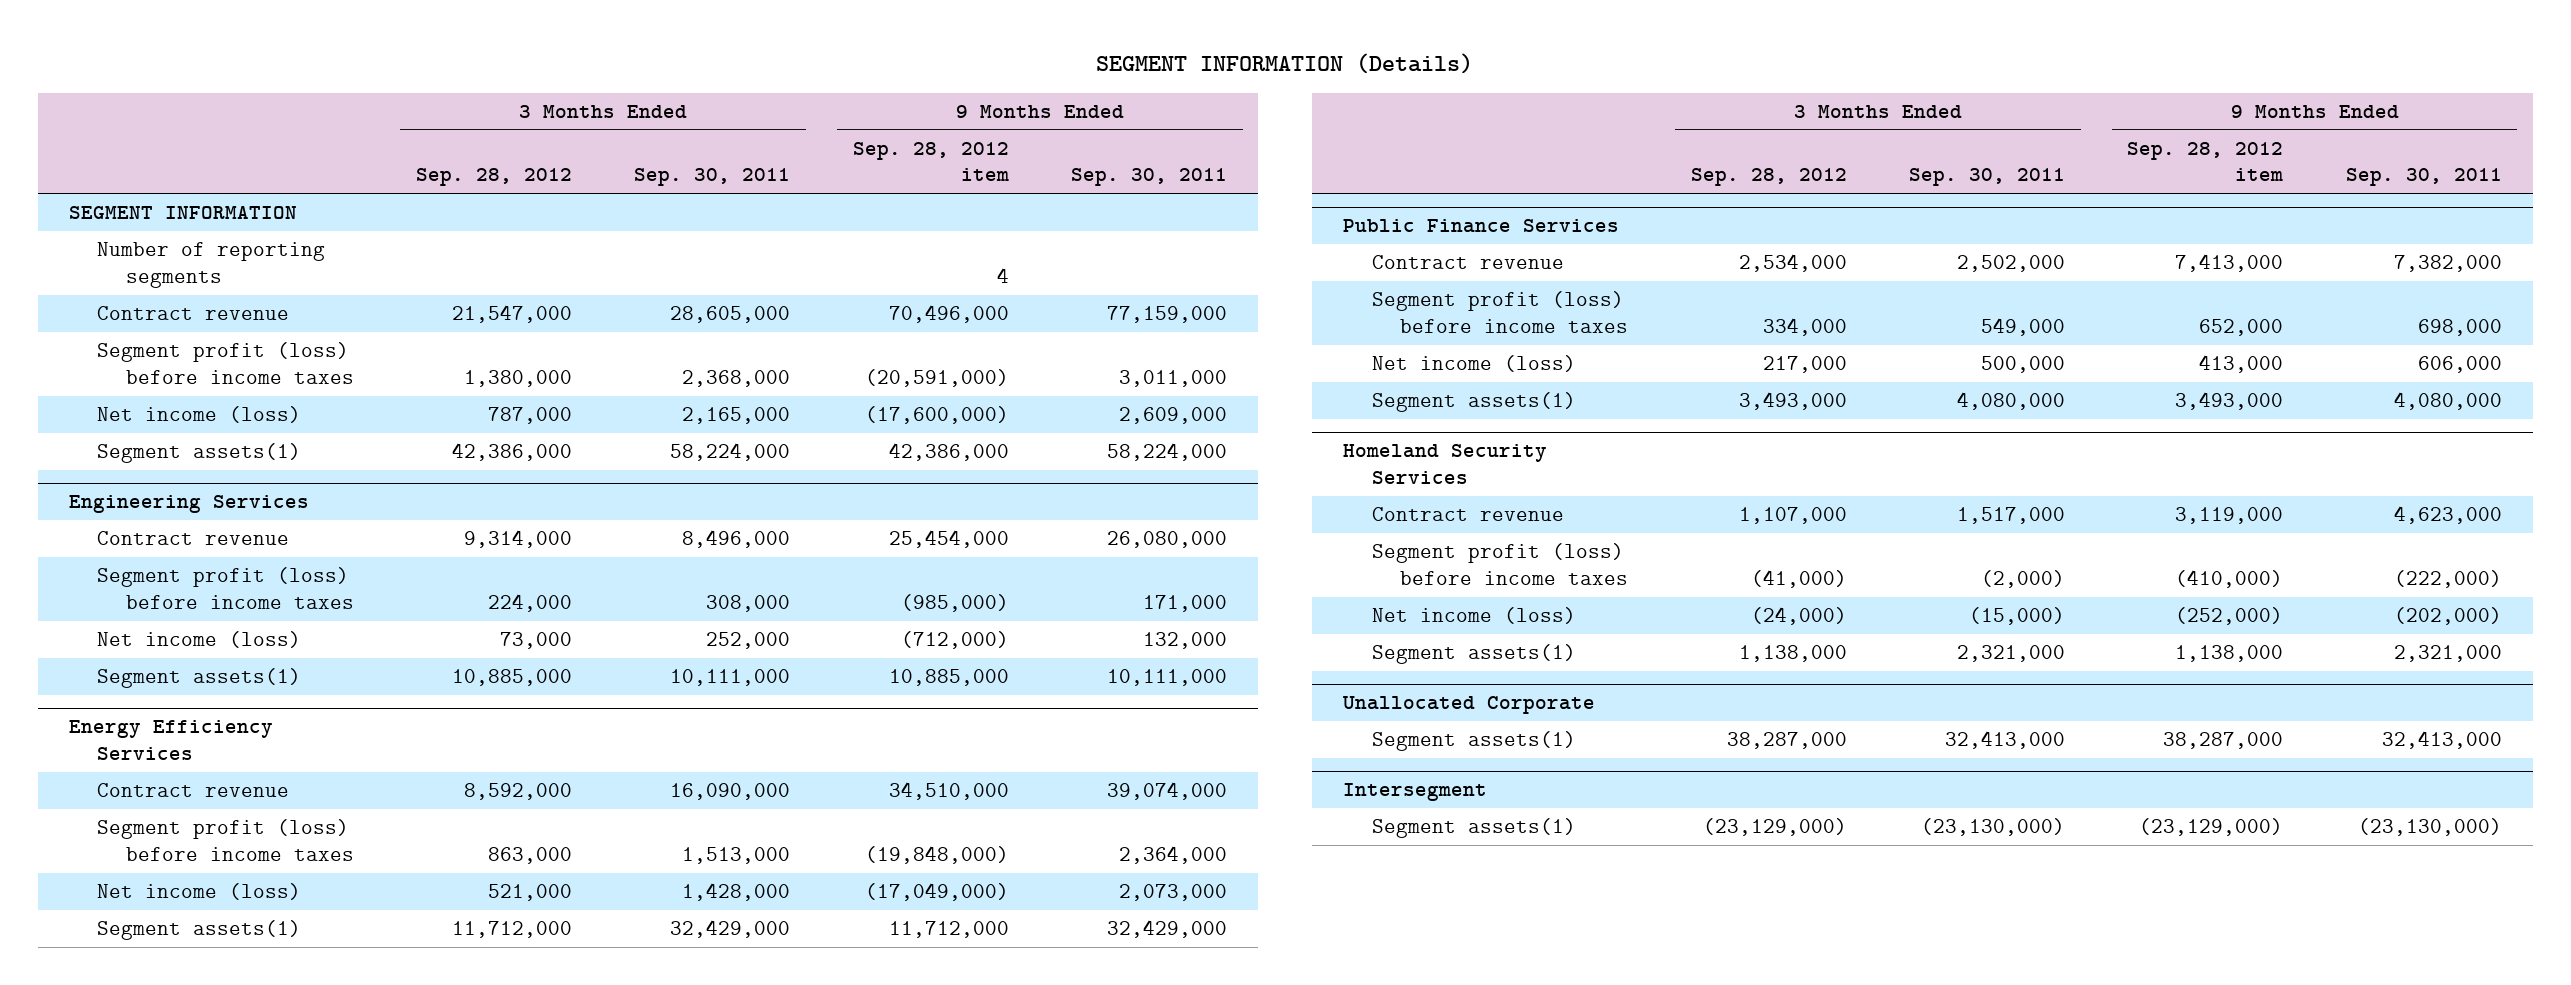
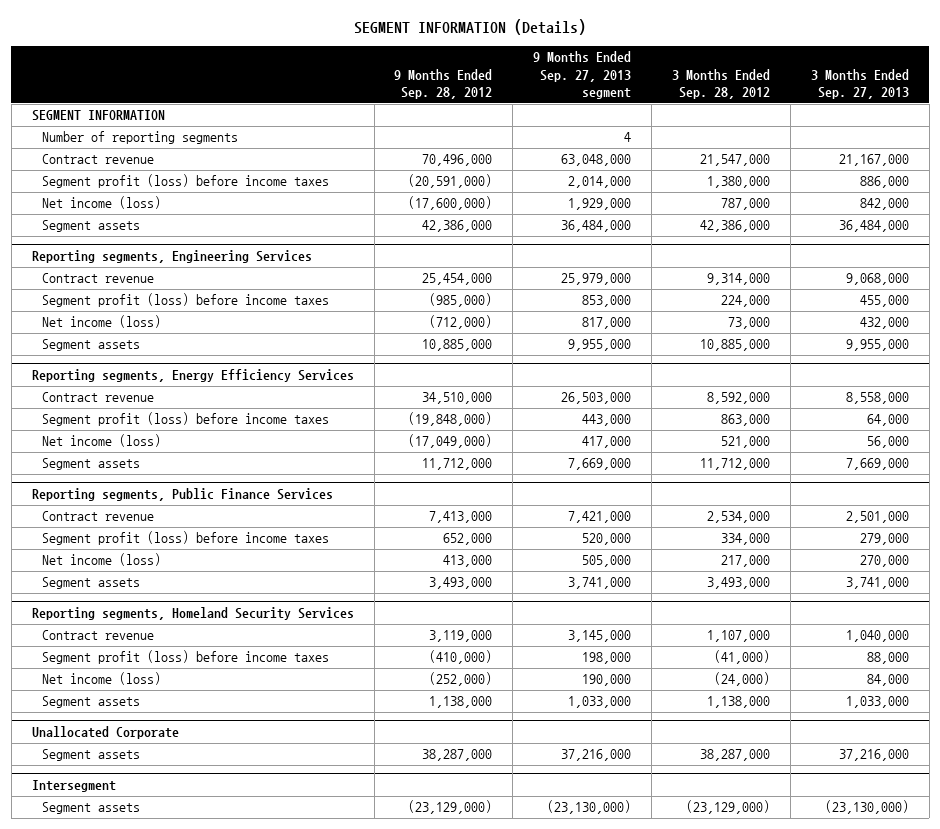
- | 3 Months Ended Sep. 28, 2012 | 3 Months Ended Sep. 30, 2011 | 9 Months Ended Sep. 28, 2012 item | 9 Months Ended Sep. 30, 2011
+ | 9 Months Ended Sep. 28, 2012 | 9 Months Ended Sep. 27, 2013 segment | 3 Months Ended Sep. 28, 2012 | 3 Months Ended Sep. 27, 2013
- Segment assets(1) | 42,386,000 | 58,224,000 | 42,386,000 | 58,224,000
- Engineering Services
+ Segment assets | 42,386,000 | 36,484,000 | 42,386,000 | 36,484,000
+ Reporting segments, Engineering Services
- Segment assets(1) | 10,885,000 | 10,111,000 | 10,885,000 | 10,111,000
- Energy Efficiency Services
+ Segment assets | 10,885,000 | 9,955,000 | 10,885,000 | 9,955,000
+ Reporting segments, Energy Efficiency Services
- Segment assets(1) | 11,712,000 | 32,429,000 | 11,712,000 | 32,429,000
- Public Finance Services
+ Segment assets | 11,712,000 | 7,669,000 | 11,712,000 | 7,669,000
+ Reporting segments, Public Finance Services
- Segment assets(1) | 3,493,000 | 4,080,000 | 3,493,000 | 4,080,000
- Homeland Security Services
+ Segment assets | 3,493,000 | 3,741,000 | 3,493,000 | 3,741,000
+ Reporting segments, Homeland Security Services
- Segment assets(1) | 1,138,000 | 2,321,000 | 1,138,000 | 2,321,000
+ Segment assets | 1,138,000 | 1,033,000 | 1,138,000 | 1,033,000
@ Unallocated Corporate
- Segment assets(1) | 38,287,000 | 32,413,000 | 38,287,000 | 32,413,000
+ Segment assets | 38,287,000 | 37,216,000 | 38,287,000 | 37,216,000
@ Intersegment
- Segment assets(1) | (23,129,000) | (23,130,000) | (23,129,000) | (23,130,000)
+ Segment assets | (23,129,000) | (23,130,000) | (23,129,000) | (23,130,000)

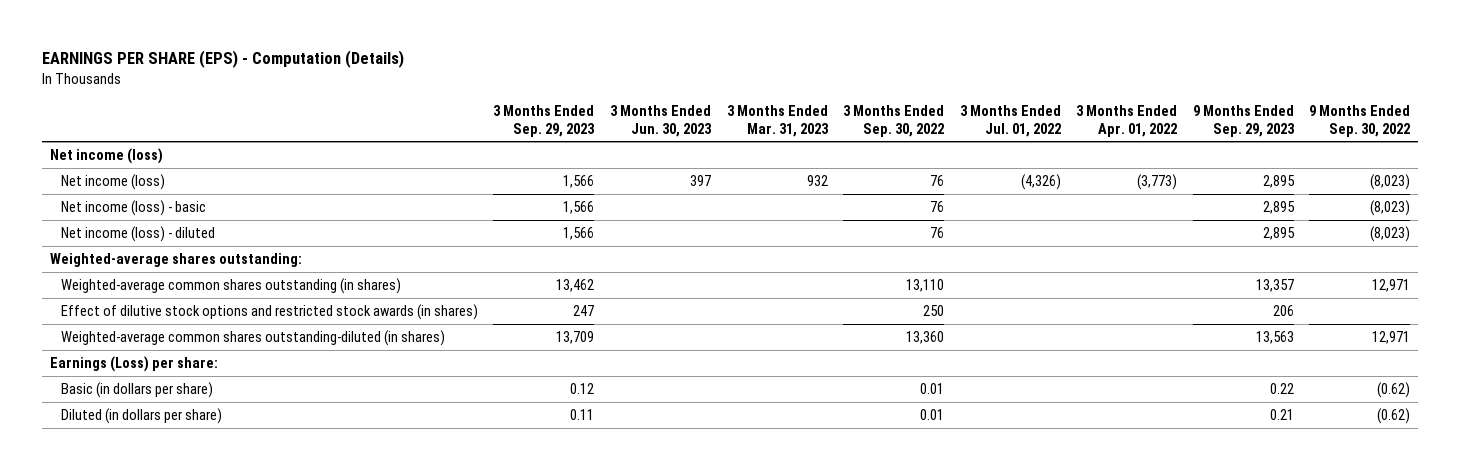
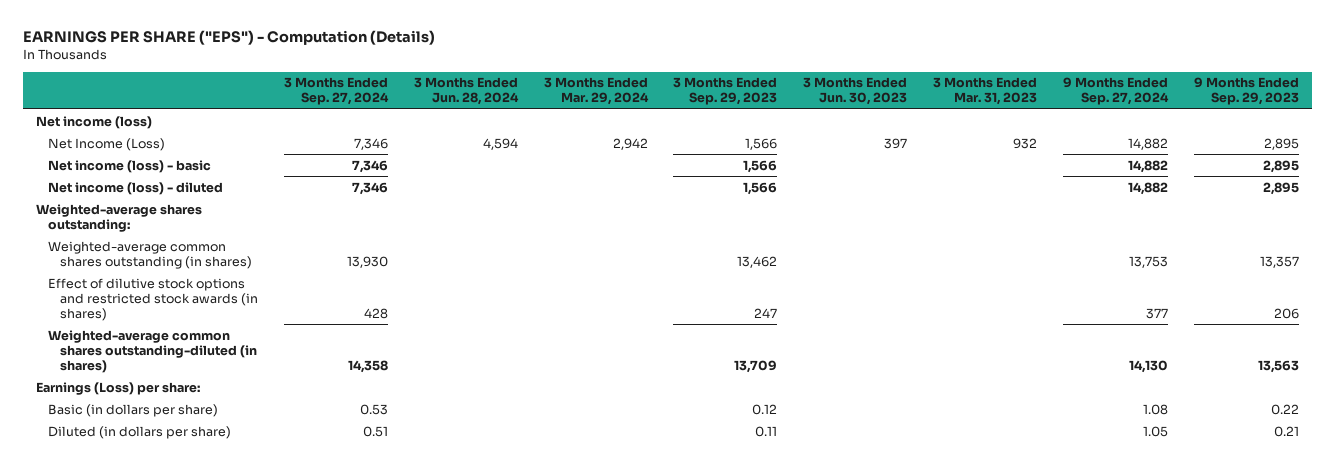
- EARNINGS PER SHARE (EPS) - Computation (Details)
+ EARNINGS PER SHARE ("EPS") - Computation (Details)
- | 3 Months Ended Sep. 29, 2023 | 3 Months Ended Jun. 30, 2023 | 3 Months Ended Mar. 31, 2023 | 3 Months Ended Sep. 30, 2022 | 3 Months Ended Jul. 01, 2022 | 3 Months Ended Apr. 01, 2022 | 9 Months Ended Sep. 29, 2023 | 9 Months Ended Sep. 30, 2022
+ | 3 Months Ended Sep. 27, 2024 | 3 Months Ended Jun. 28, 2024 | 3 Months Ended Mar. 29, 2024 | 3 Months Ended Sep. 29, 2023 | 3 Months Ended Jun. 30, 2023 | 3 Months Ended Mar. 31, 2023 | 9 Months Ended Sep. 27, 2024 | 9 Months Ended Sep. 29, 2023
- Net income (loss) | 1,566 | 397 | 932 | 76 | (4,326) | (3,773) | 2,895 | (8,023)
+ Net Income (Loss) | 7,346 | 4,594 | 2,942 | 1,566 | 397 | 932 | 14,882 | 2,895

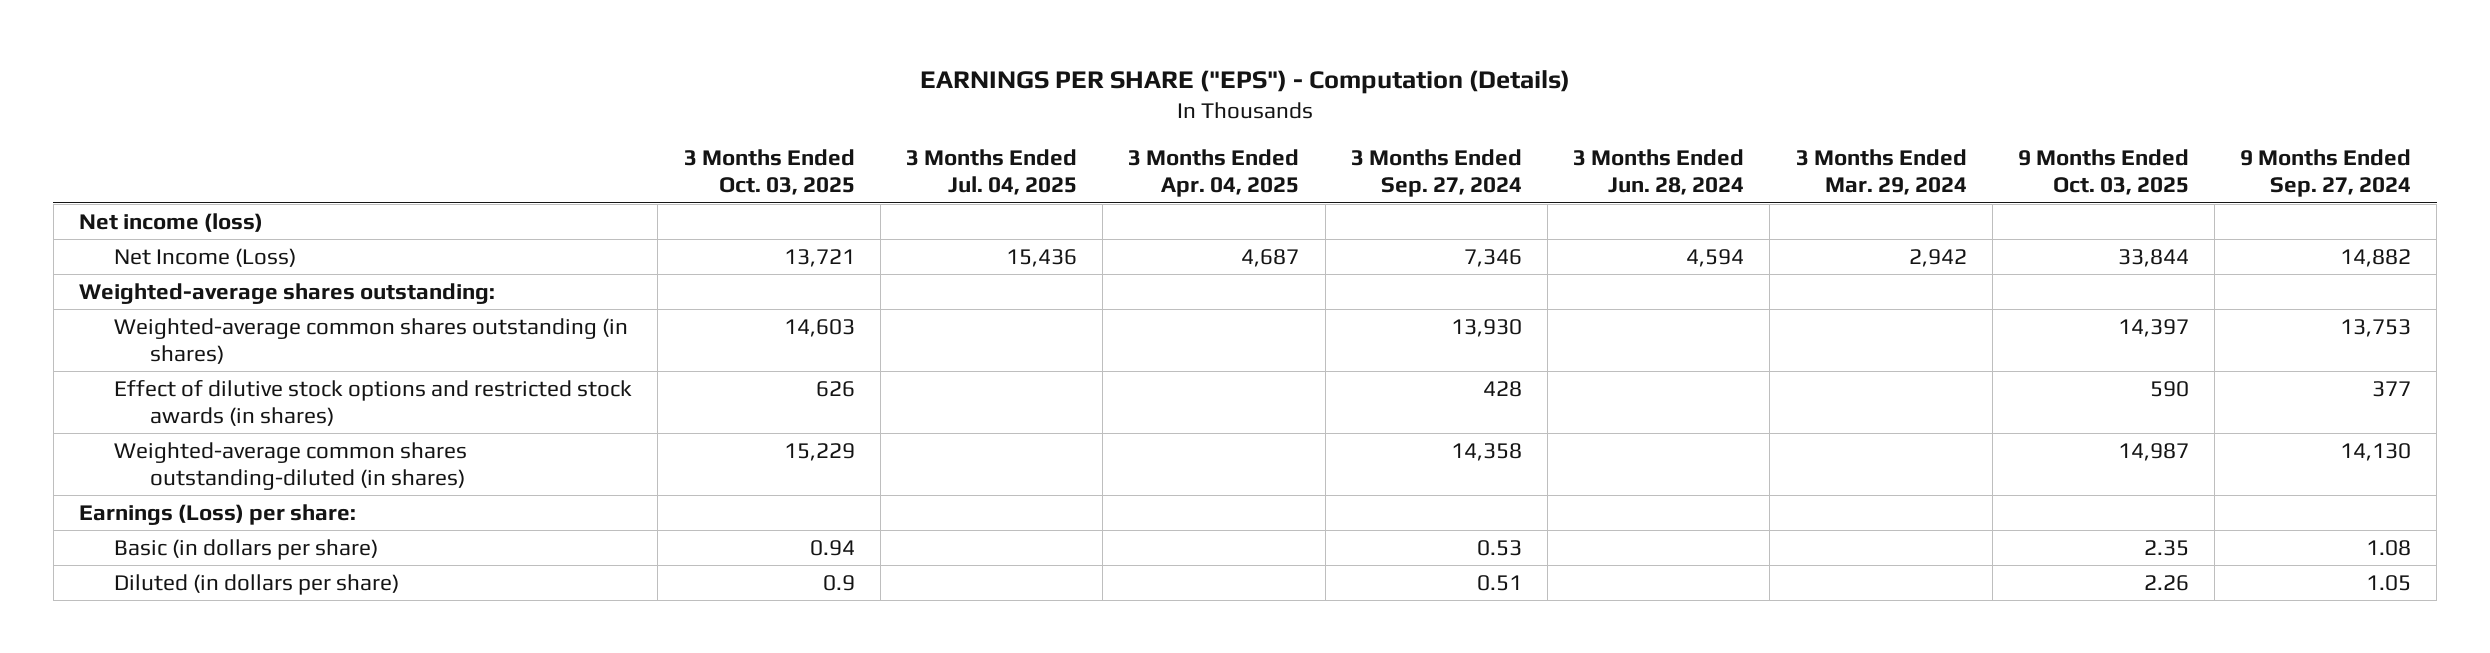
- | 3 Months Ended Sep. 27, 2024 | 3 Months Ended Jun. 28, 2024 | 3 Months Ended Mar. 29, 2024 | 3 Months Ended Sep. 29, 2023 | 3 Months Ended Jun. 30, 2023 | 3 Months Ended Mar. 31, 2023 | 9 Months Ended Sep. 27, 2024 | 9 Months Ended Sep. 29, 2023
+ | 3 Months Ended Oct. 03, 2025 | 3 Months Ended Jul. 04, 2025 | 3 Months Ended Apr. 04, 2025 | 3 Months Ended Sep. 27, 2024 | 3 Months Ended Jun. 28, 2024 | 3 Months Ended Mar. 29, 2024 | 9 Months Ended Oct. 03, 2025 | 9 Months Ended Sep. 27, 2024
- Net income (loss) - basic | 7,346 | | | 1,566 | | | 14,882 | 2,895
- Net income (loss) - diluted | 7,346 | | | 1,566 | | | 14,882 | 2,895

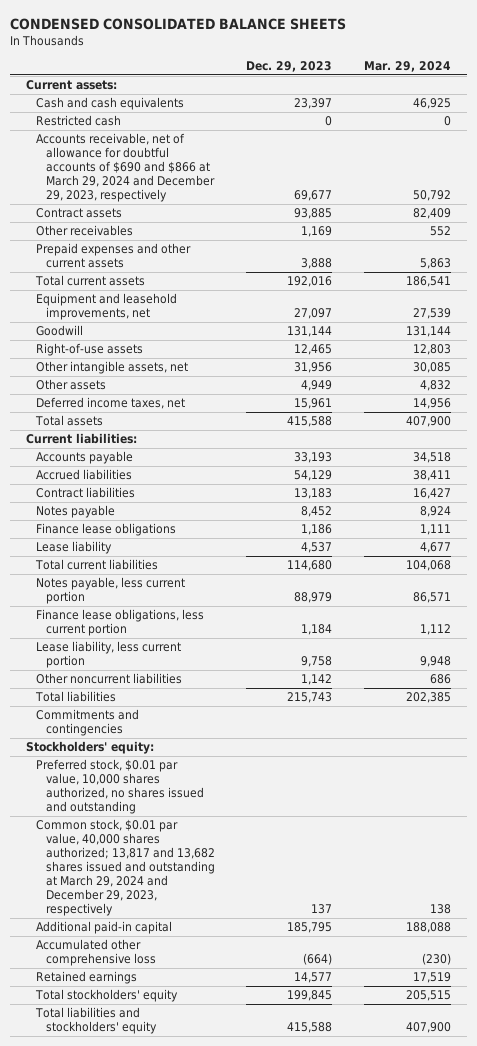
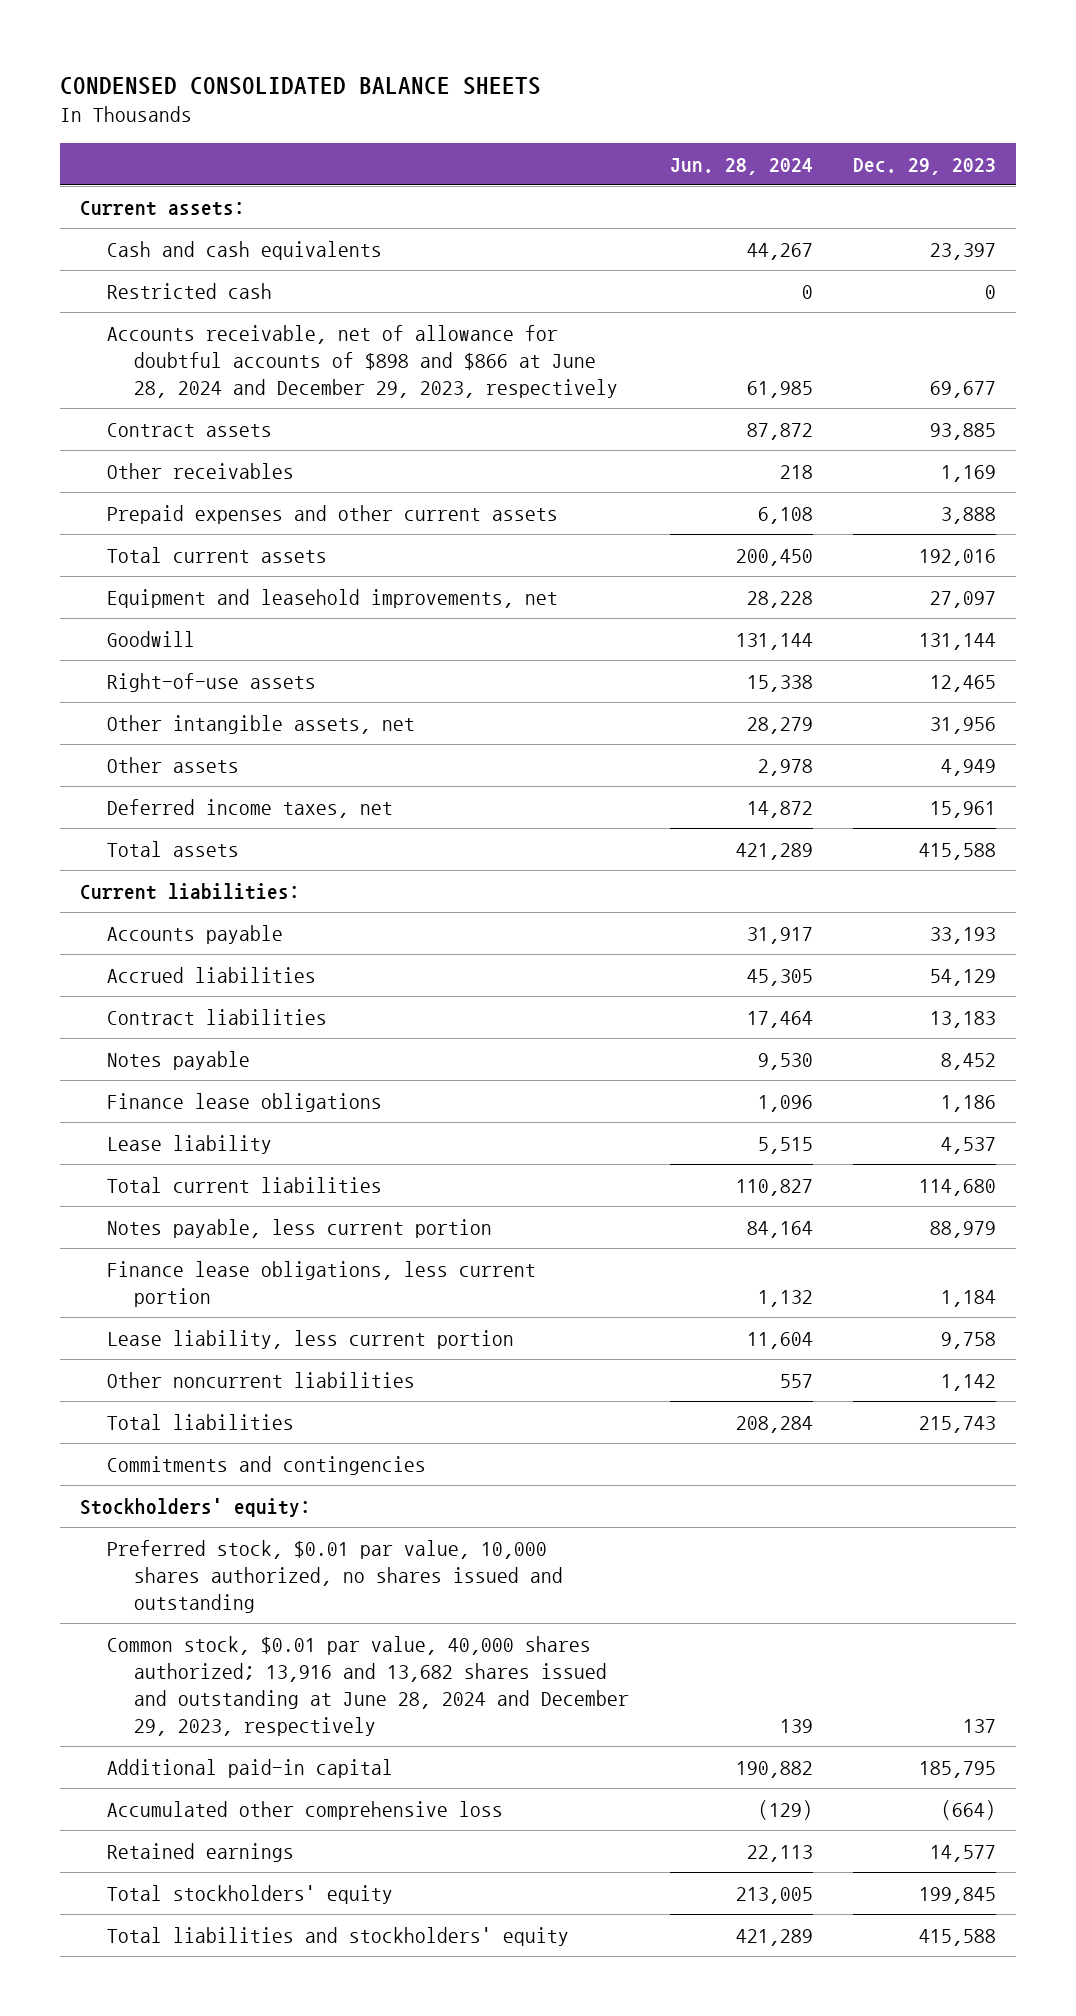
- | Dec. 29, 2023 | Mar. 29, 2024
+ | Jun. 28, 2024 | Dec. 29, 2023
- Accounts receivable, net of allowance for doubtful accounts of $690 and $866 at March 29, 2024 and December 29, 2023, respectively | 69,677 | 50,792
+ Accounts receivable, net of allowance for doubtful accounts of $898 and $866 at June 28, 2024 and December 29, 2023, respectively | 61,985 | 69,677
- Common stock, $0.01 par value, 40,000 shares authorized; 13,817 and 13,682 shares issued and outstanding at March 29, 2024 and December 29, 2023, respectively | 137 | 138
+ Common stock, $0.01 par value, 40,000 shares authorized; 13,916 and 13,682 shares issued and outstanding at June 28, 2024 and December 29, 2023, respectively | 139 | 137

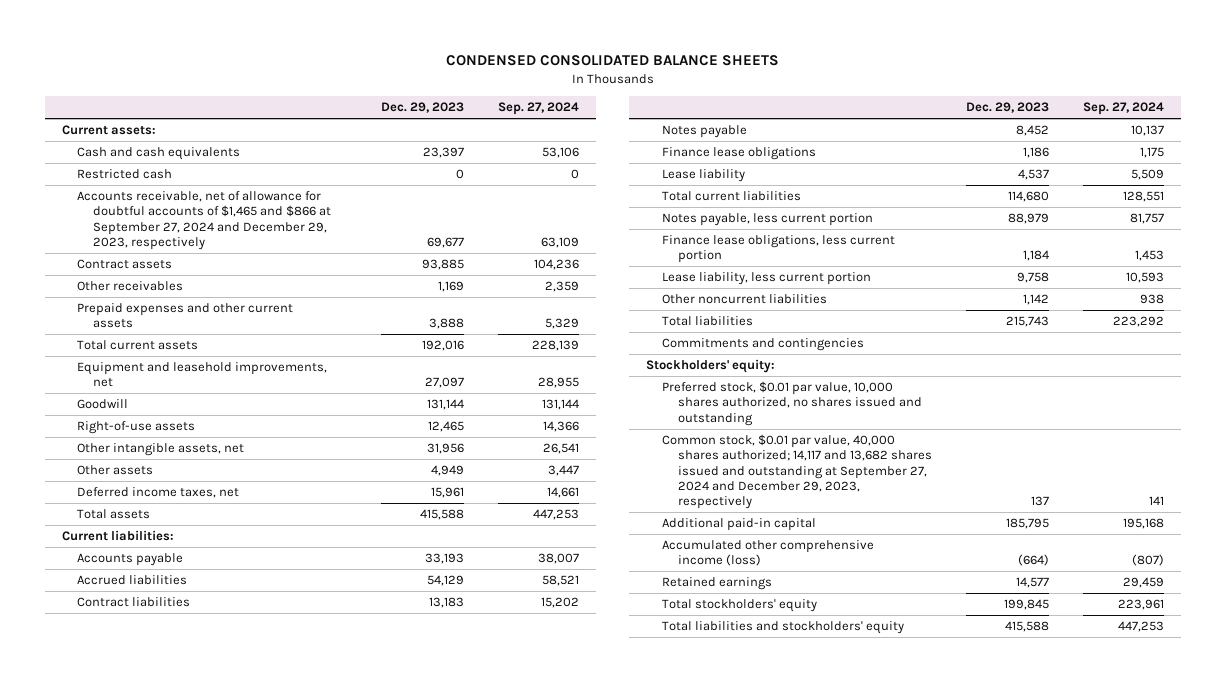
- | Jun. 28, 2024 | Dec. 29, 2023
+ | Dec. 29, 2023 | Sep. 27, 2024
- Accounts receivable, net of allowance for doubtful accounts of $898 and $866 at June 28, 2024 and December 29, 2023, respectively | 61,985 | 69,677
+ Accounts receivable, net of allowance for doubtful accounts of $1,465 and $866 at September 27, 2024 and December 29, 2023, respectively | 69,677 | 63,109
- Common stock, $0.01 par value, 40,000 shares authorized; 13,916 and 13,682 shares issued and outstanding at June 28, 2024 and December 29, 2023, respectively | 139 | 137
+ Common stock, $0.01 par value, 40,000 shares authorized; 14,117 and 13,682 shares issued and outstanding at September 27, 2024 and December 29, 2023, respectively | 137 | 141
- Accumulated other comprehensive loss | (129) | (664)
+ Accumulated other comprehensive income (loss) | (664) | (807)

